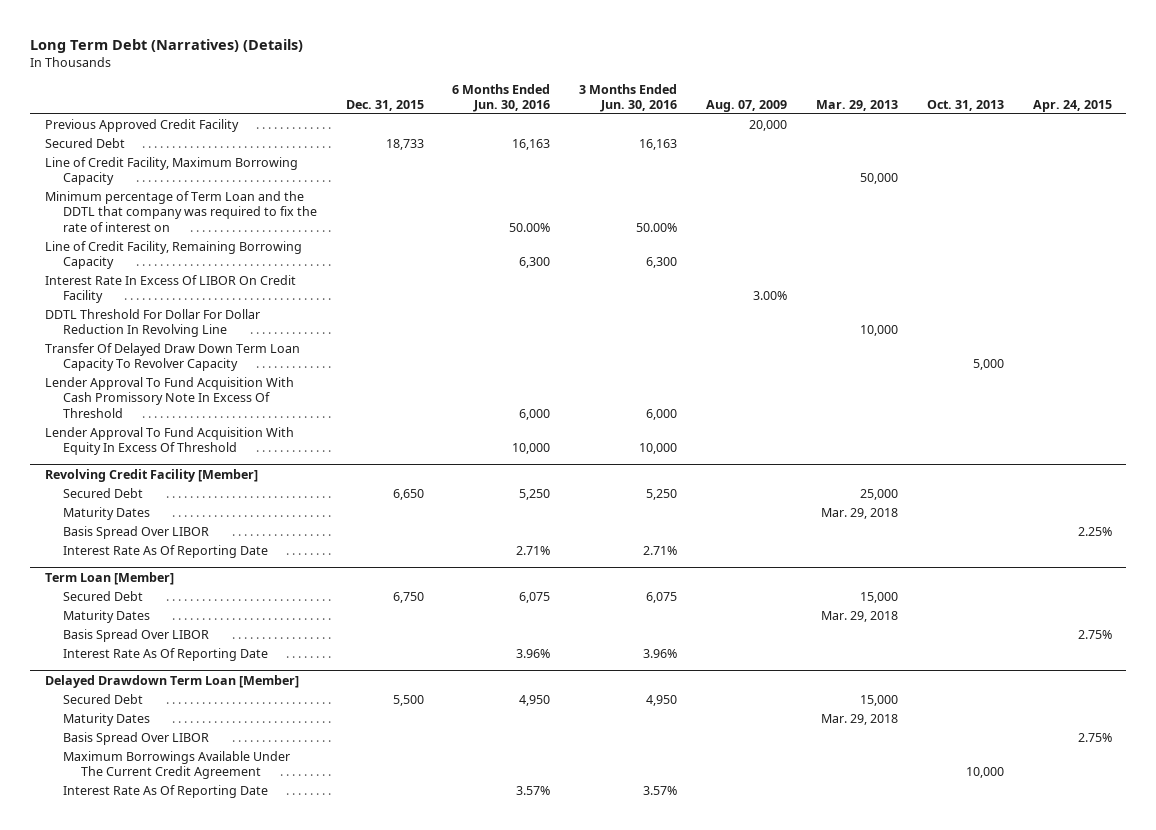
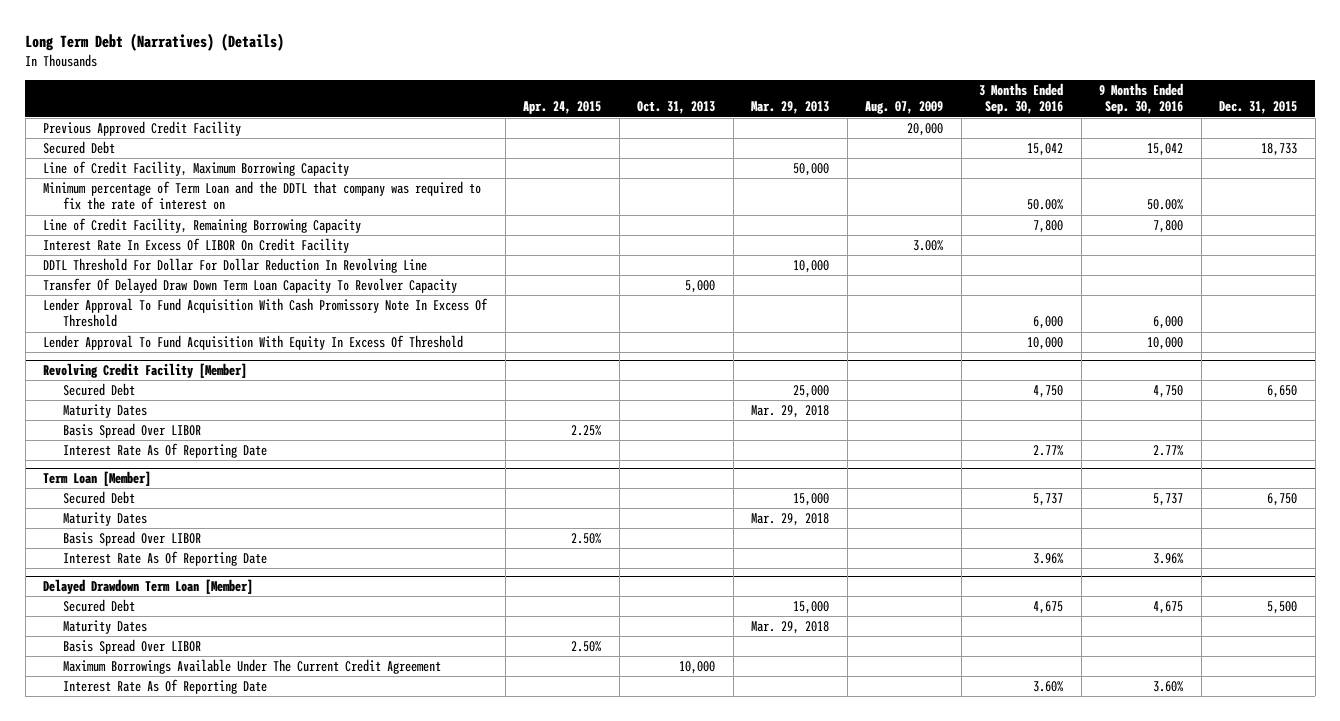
- | Dec. 31, 2015 | 6 Months Ended Jun. 30, 2016 | 3 Months Ended Jun. 30, 2016 | Aug. 07, 2009 | Mar. 29, 2013 | Oct. 31, 2013 | Apr. 24, 2015
+ | Apr. 24, 2015 | Oct. 31, 2013 | Mar. 29, 2013 | Aug. 07, 2009 | 3 Months Ended Sep. 30, 2016 | 9 Months Ended Sep. 30, 2016 | Dec. 31, 2015
@ Term Loan [Member]
- Basis Spread Over LIBOR | | | | | | | 2.75%
+ Basis Spread Over LIBOR | 2.50% | | | | | |
@ Delayed Drawdown Term Loan [Member]
- Basis Spread Over LIBOR | | | | | | | 2.75%
+ Basis Spread Over LIBOR | 2.50% | | | | | |

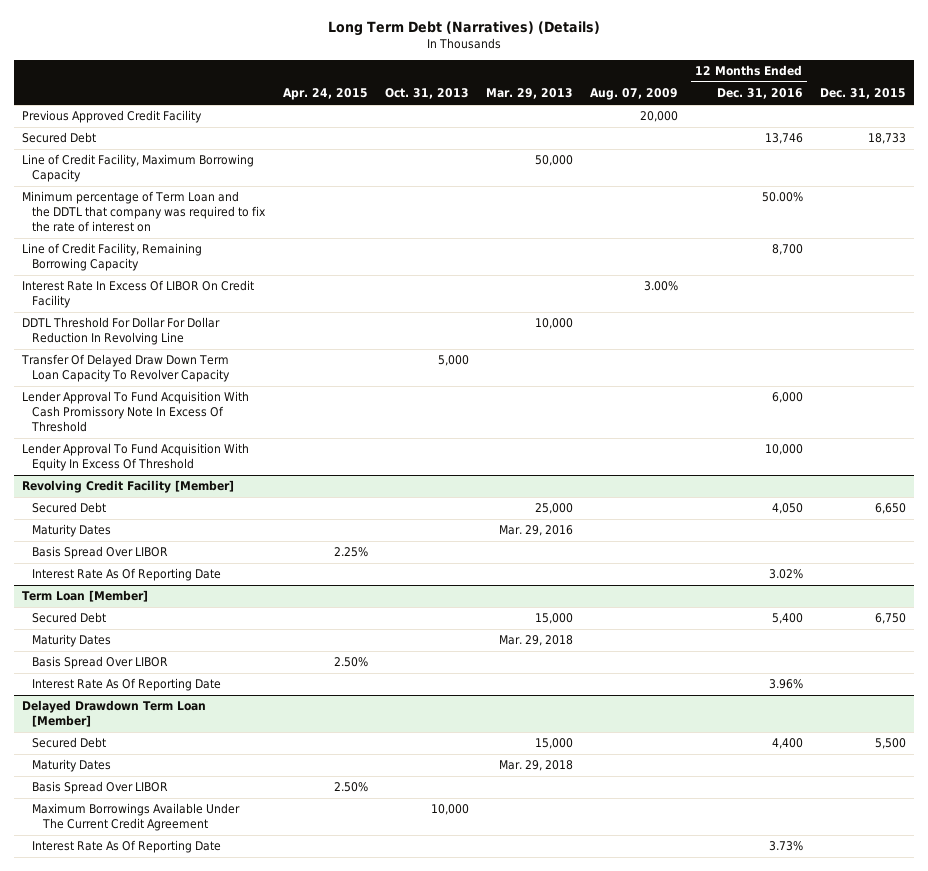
- | Apr. 24, 2015 | Oct. 31, 2013 | Mar. 29, 2013 | Aug. 07, 2009 | 3 Months Ended Sep. 30, 2016 | 9 Months Ended Sep. 30, 2016 | Dec. 31, 2015
+ | Apr. 24, 2015 | Oct. 31, 2013 | Mar. 29, 2013 | Aug. 07, 2009 | 12 Months Ended Dec. 31, 2016 | Dec. 31, 2015
@ Revolving Credit Facility [Member]
- Maturity Dates | | | Mar. 29, 2018 | | | |
+ Maturity Dates | | | Mar. 29, 2016 | | |

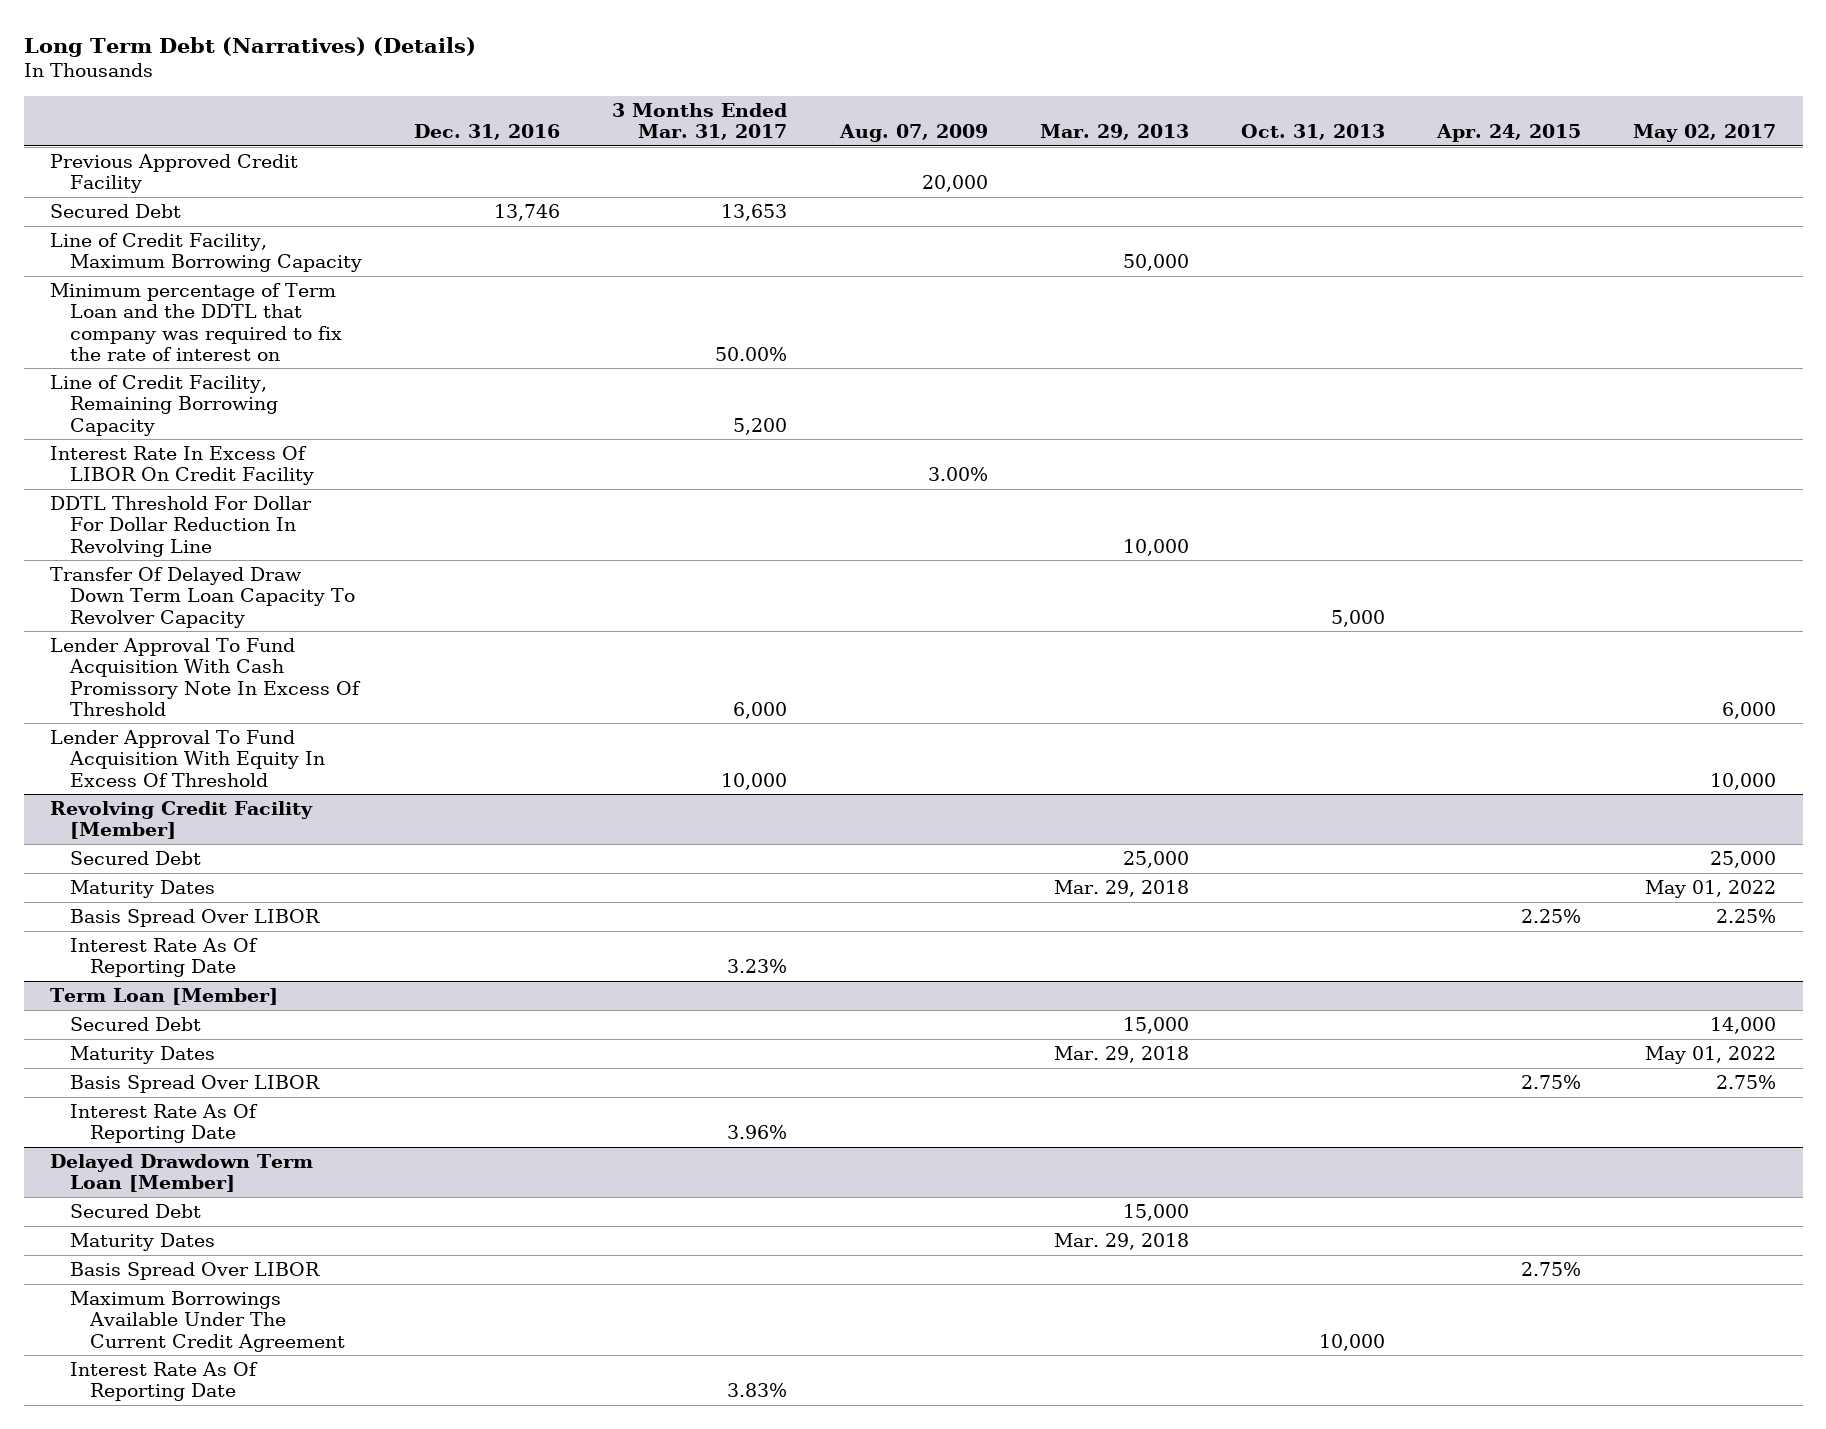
- | Apr. 24, 2015 | Oct. 31, 2013 | Mar. 29, 2013 | Aug. 07, 2009 | 12 Months Ended Dec. 31, 2016 | Dec. 31, 2015
+ | Dec. 31, 2016 | 3 Months Ended Mar. 31, 2017 | Aug. 07, 2009 | Mar. 29, 2013 | Oct. 31, 2013 | Apr. 24, 2015 | May 02, 2017
@ Revolving Credit Facility [Member]
- Maturity Dates | | | Mar. 29, 2016 | | |
+ Maturity Dates | | | | Mar. 29, 2018 | | | May 01, 2022
@ Term Loan [Member]
- Basis Spread Over LIBOR | 2.50% | | | | |
+ Basis Spread Over LIBOR | | | | | | 2.75% | 2.75%
@ Delayed Drawdown Term Loan [Member]
- Basis Spread Over LIBOR | 2.50% | | | | |
+ Basis Spread Over LIBOR | | | | | | 2.75% |

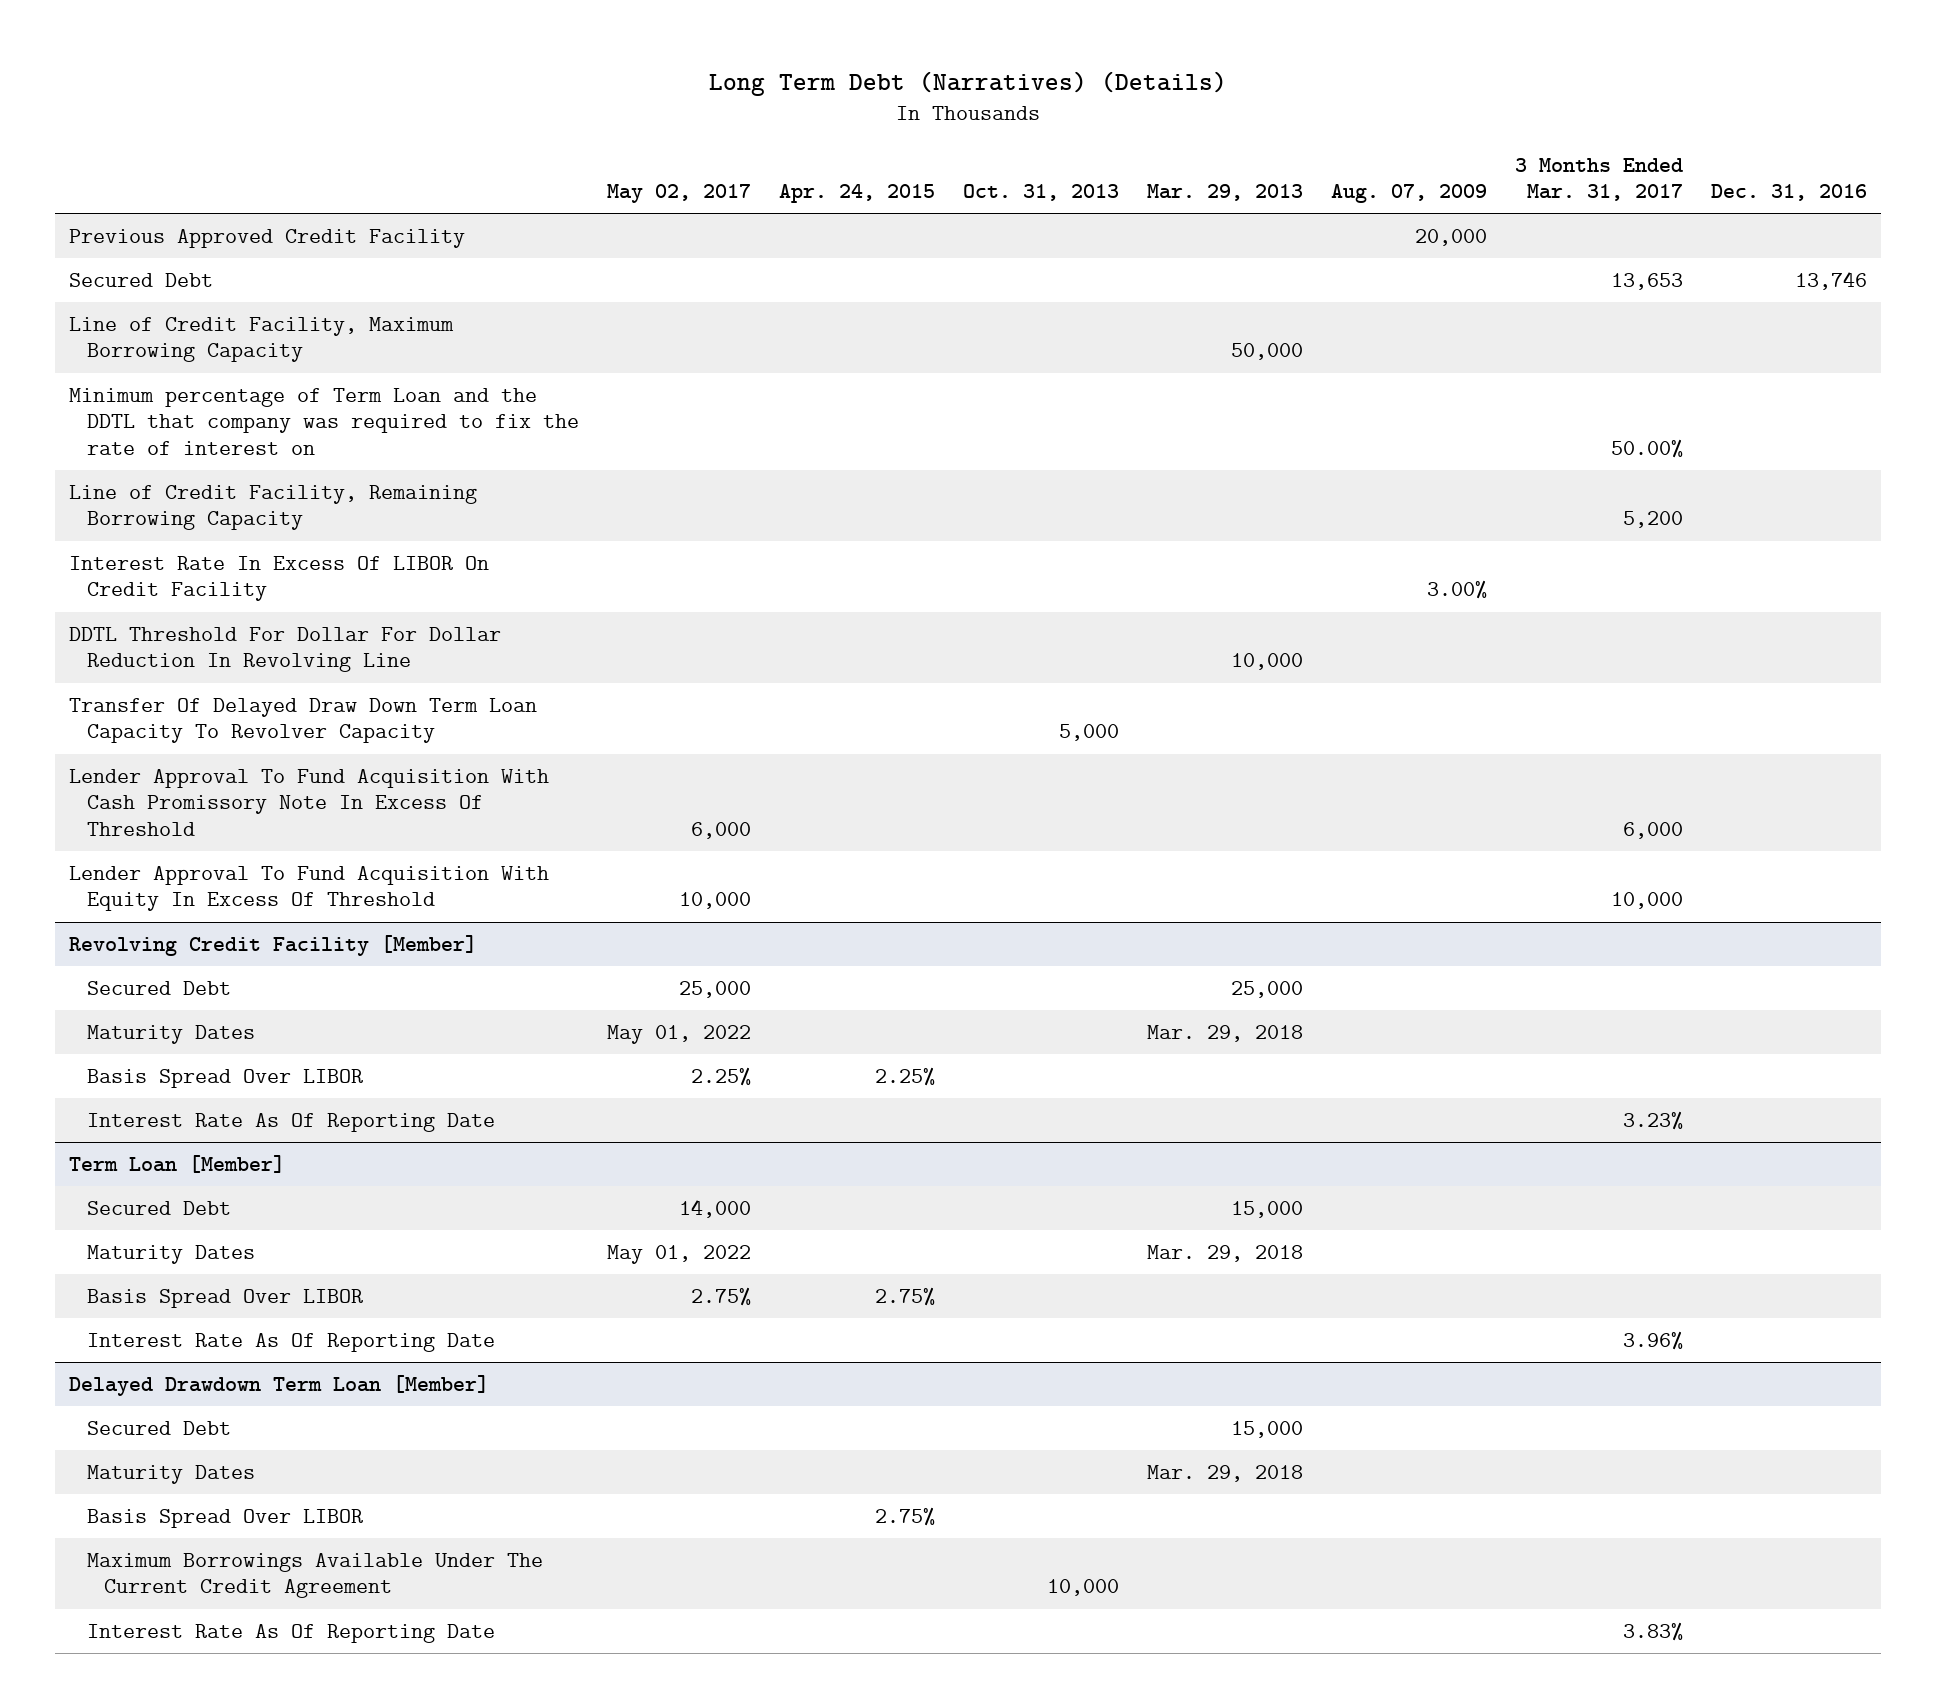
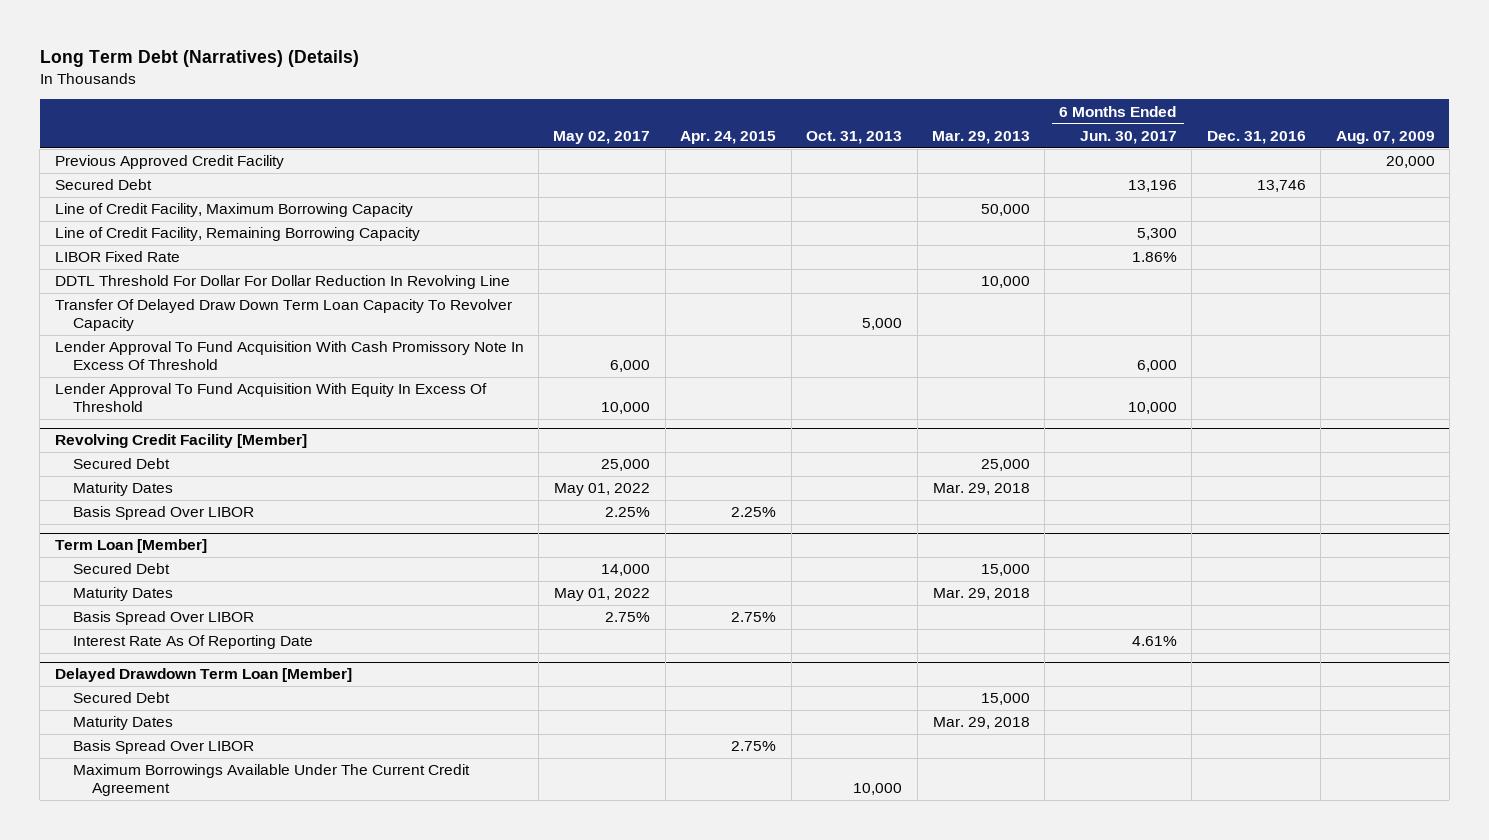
- | May 02, 2017 | Apr. 24, 2015 | Oct. 31, 2013 | Mar. 29, 2013 | Aug. 07, 2009 | 3 Months Ended Mar. 31, 2017 | Dec. 31, 2016
+ | May 02, 2017 | Apr. 24, 2015 | Oct. 31, 2013 | Mar. 29, 2013 | 6 Months Ended Jun. 30, 2017 | Dec. 31, 2016 | Aug. 07, 2009
- Minimum percentage of Term Loan and the DDTL that company was required to fix the rate of interest on | | | | | | 50.00% |
- Interest Rate In Excess Of LIBOR On Credit Facility | | | | | 3.00% | |
+ LIBOR Fixed Rate | | | | | 1.86% | |
@ Revolving Credit Facility [Member]
- Interest Rate As Of Reporting Date | | | | | | 3.23% |
@ Delayed Drawdown Term Loan [Member]
- Interest Rate As Of Reporting Date | | | | | | 3.83% |

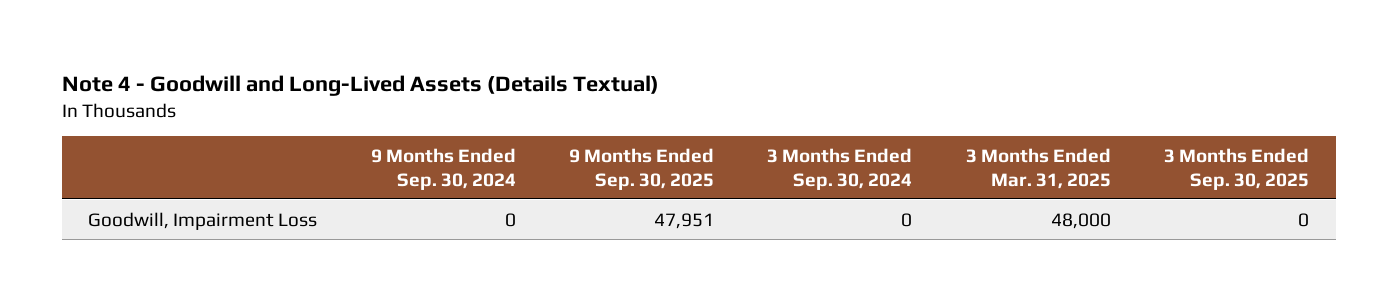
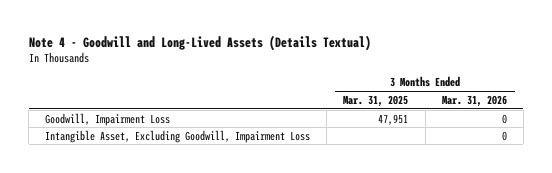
- | 9 Months Ended Sep. 30, 2024 | 9 Months Ended Sep. 30, 2025 | 3 Months Ended Sep. 30, 2024 | 3 Months Ended Mar. 31, 2025 | 3 Months Ended Sep. 30, 2025
+ | 3 Months Ended Mar. 31, 2025 | 3 Months Ended Mar. 31, 2026
- Goodwill, Impairment Loss | 0 | 47,951 | 0 | 48,000 | 0
+ Goodwill, Impairment Loss | 47,951 | 0
+ Intangible Asset, Excluding Goodwill, Impairment Loss | | 0

